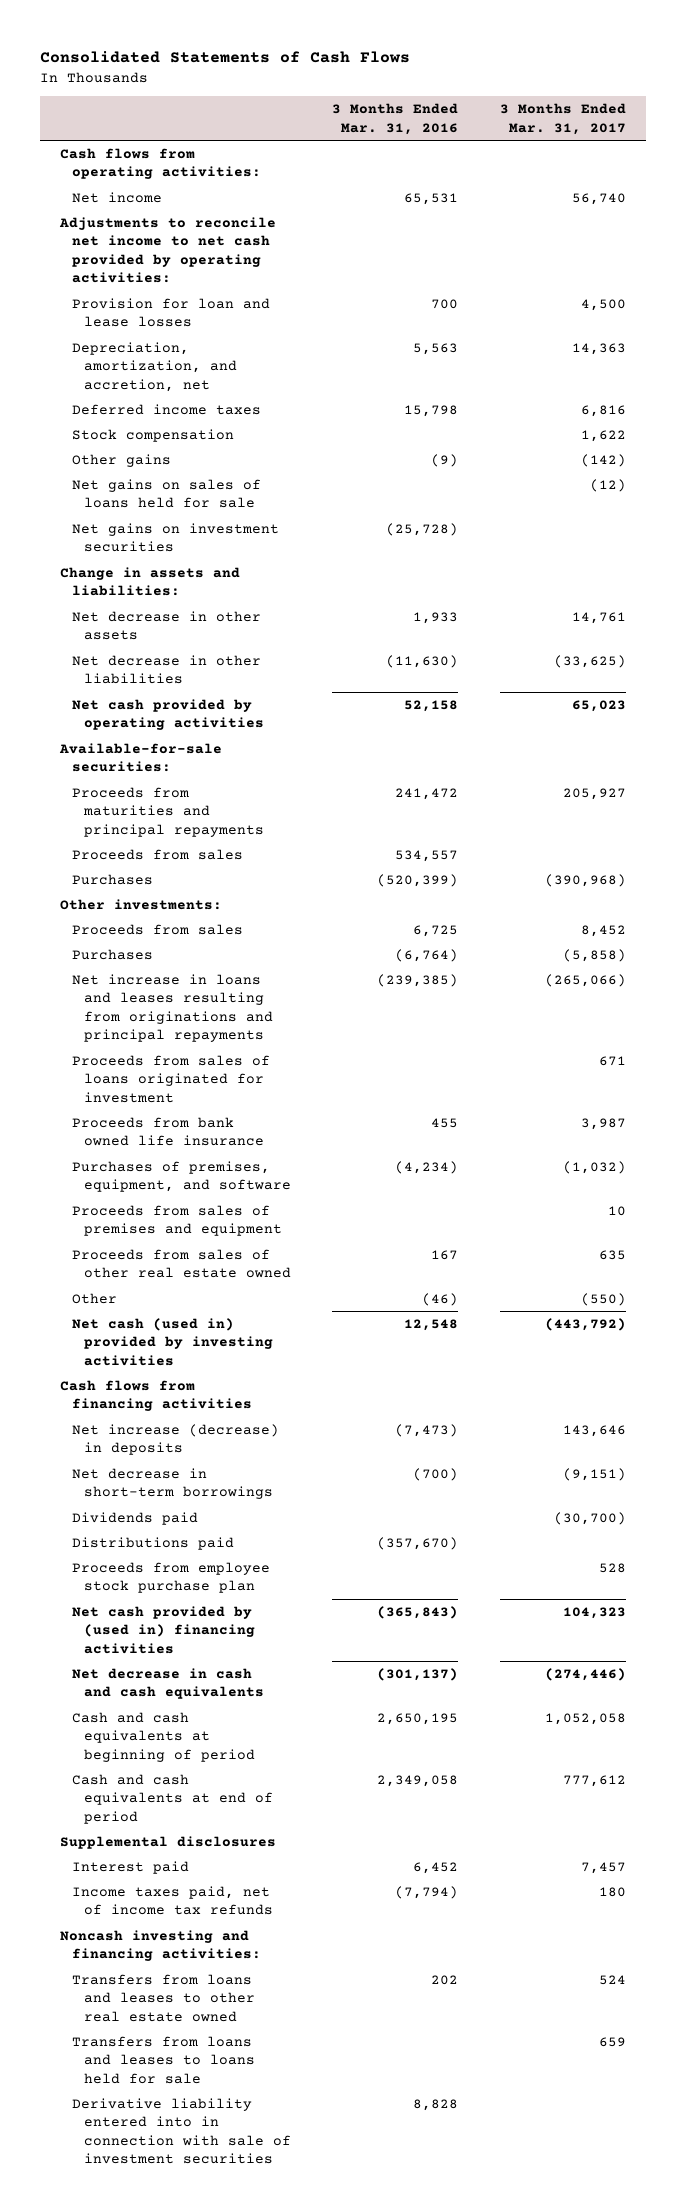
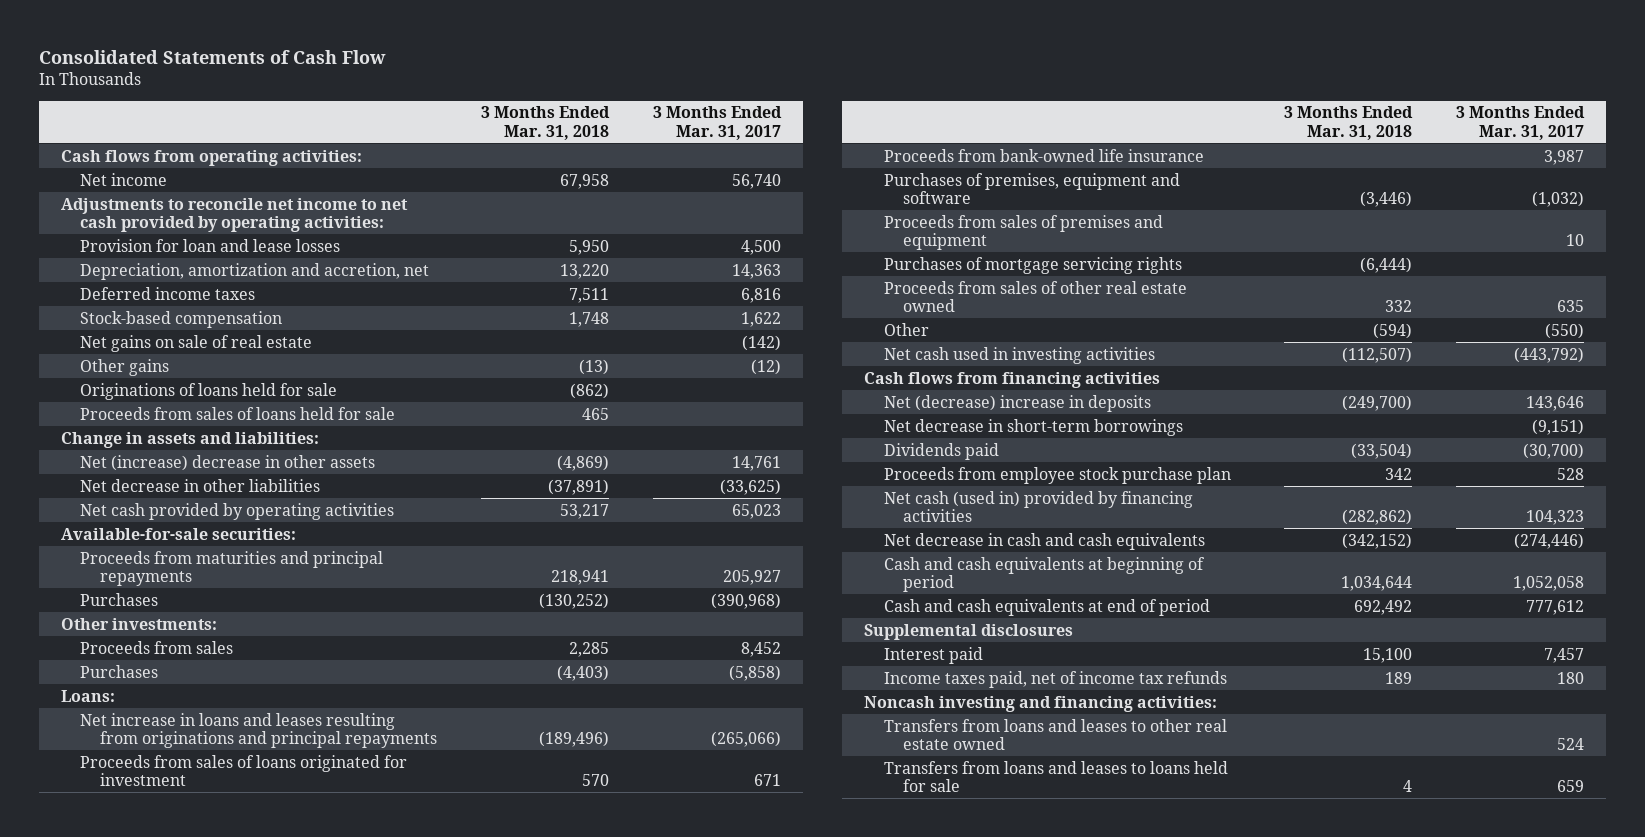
- Consolidated Statements of Cash Flows
+ Consolidated Statements of Cash Flow
- | 3 Months Ended Mar. 31, 2016 | 3 Months Ended Mar. 31, 2017
+ | 3 Months Ended Mar. 31, 2018 | 3 Months Ended Mar. 31, 2017
- Depreciation, amortization, and accretion, net | 5,563 | 14,363
+ Depreciation, amortization and accretion, net | 13,220 | 14,363
- Stock compensation | | 1,622
- Other gains | (9) | (142)
- Net gains on sales of loans held for sale | | (12)
- Net gains on investment securities | (25,728) |
+ Stock-based compensation | 1,748 | 1,622
+ Net gains on sale of real estate | | (142)
+ Other gains | (13) | (12)
+ Originations of loans held for sale | (862) |
+ Proceeds from sales of loans held for sale | 465 |
- Net decrease in other assets | 1,933 | 14,761
+ Net (increase) decrease in other assets | (4,869) | 14,761
- Proceeds from sales | 534,557 |
+ Loans:
- Proceeds from bank owned life insurance | 455 | 3,987
- Purchases of premises, equipment, and software | (4,234) | (1,032)
+ Proceeds from bank-owned life insurance | | 3,987
+ Purchases of premises, equipment and software | (3,446) | (1,032)
+ Purchases of mortgage servicing rights | (6,444) |
- Net cash (used in) provided by investing activities | 12,548 | (443,792)
+ Net cash used in investing activities | (112,507) | (443,792)
- Net increase (decrease) in deposits | (7,473) | 143,646
+ Net (decrease) increase in deposits | (249,700) | 143,646
- Distributions paid | (357,670) |
- Net cash provided by (used in) financing activities | (365,843) | 104,323
+ Net cash (used in) provided by financing activities | (282,862) | 104,323
- Derivative liability entered into in connection with sale of investment securities | 8,828 |

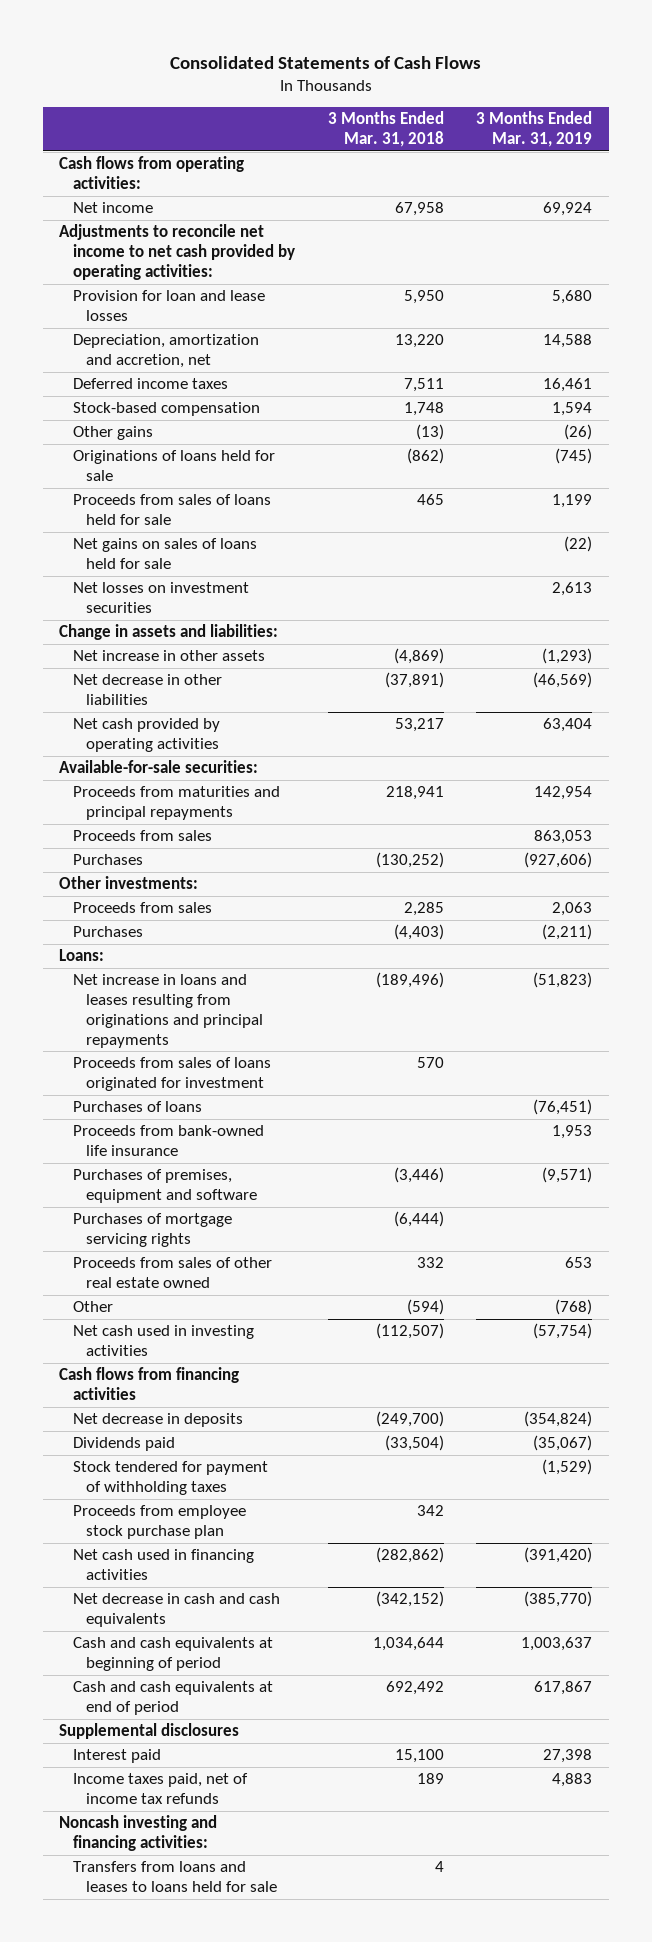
- Consolidated Statements of Cash Flow
+ Consolidated Statements of Cash Flows
- | 3 Months Ended Mar. 31, 2018 | 3 Months Ended Mar. 31, 2017
+ | 3 Months Ended Mar. 31, 2018 | 3 Months Ended Mar. 31, 2019
- Net gains on sale of real estate | | (142)
+ Net gains on sales of loans held for sale | | (22)
+ Net losses on investment securities | | 2,613
- Net (increase) decrease in other assets | (4,869) | 14,761
+ Net increase in other assets | (4,869) | (1,293)
+ Proceeds from sales | | 863,053
+ Purchases of loans | | (76,451)
- Proceeds from sales of premises and equipment | | 10
- Net (decrease) increase in deposits | (249,700) | 143,646
- Net decrease in short-term borrowings | | (9,151)
+ Net decrease in deposits | (249,700) | (354,824)
+ Stock tendered for payment of withholding taxes | | (1,529)
- Net cash (used in) provided by financing activities | (282,862) | 104,323
+ Net cash used in financing activities | (282,862) | (391,420)
- Transfers from loans and leases to other real estate owned | | 524

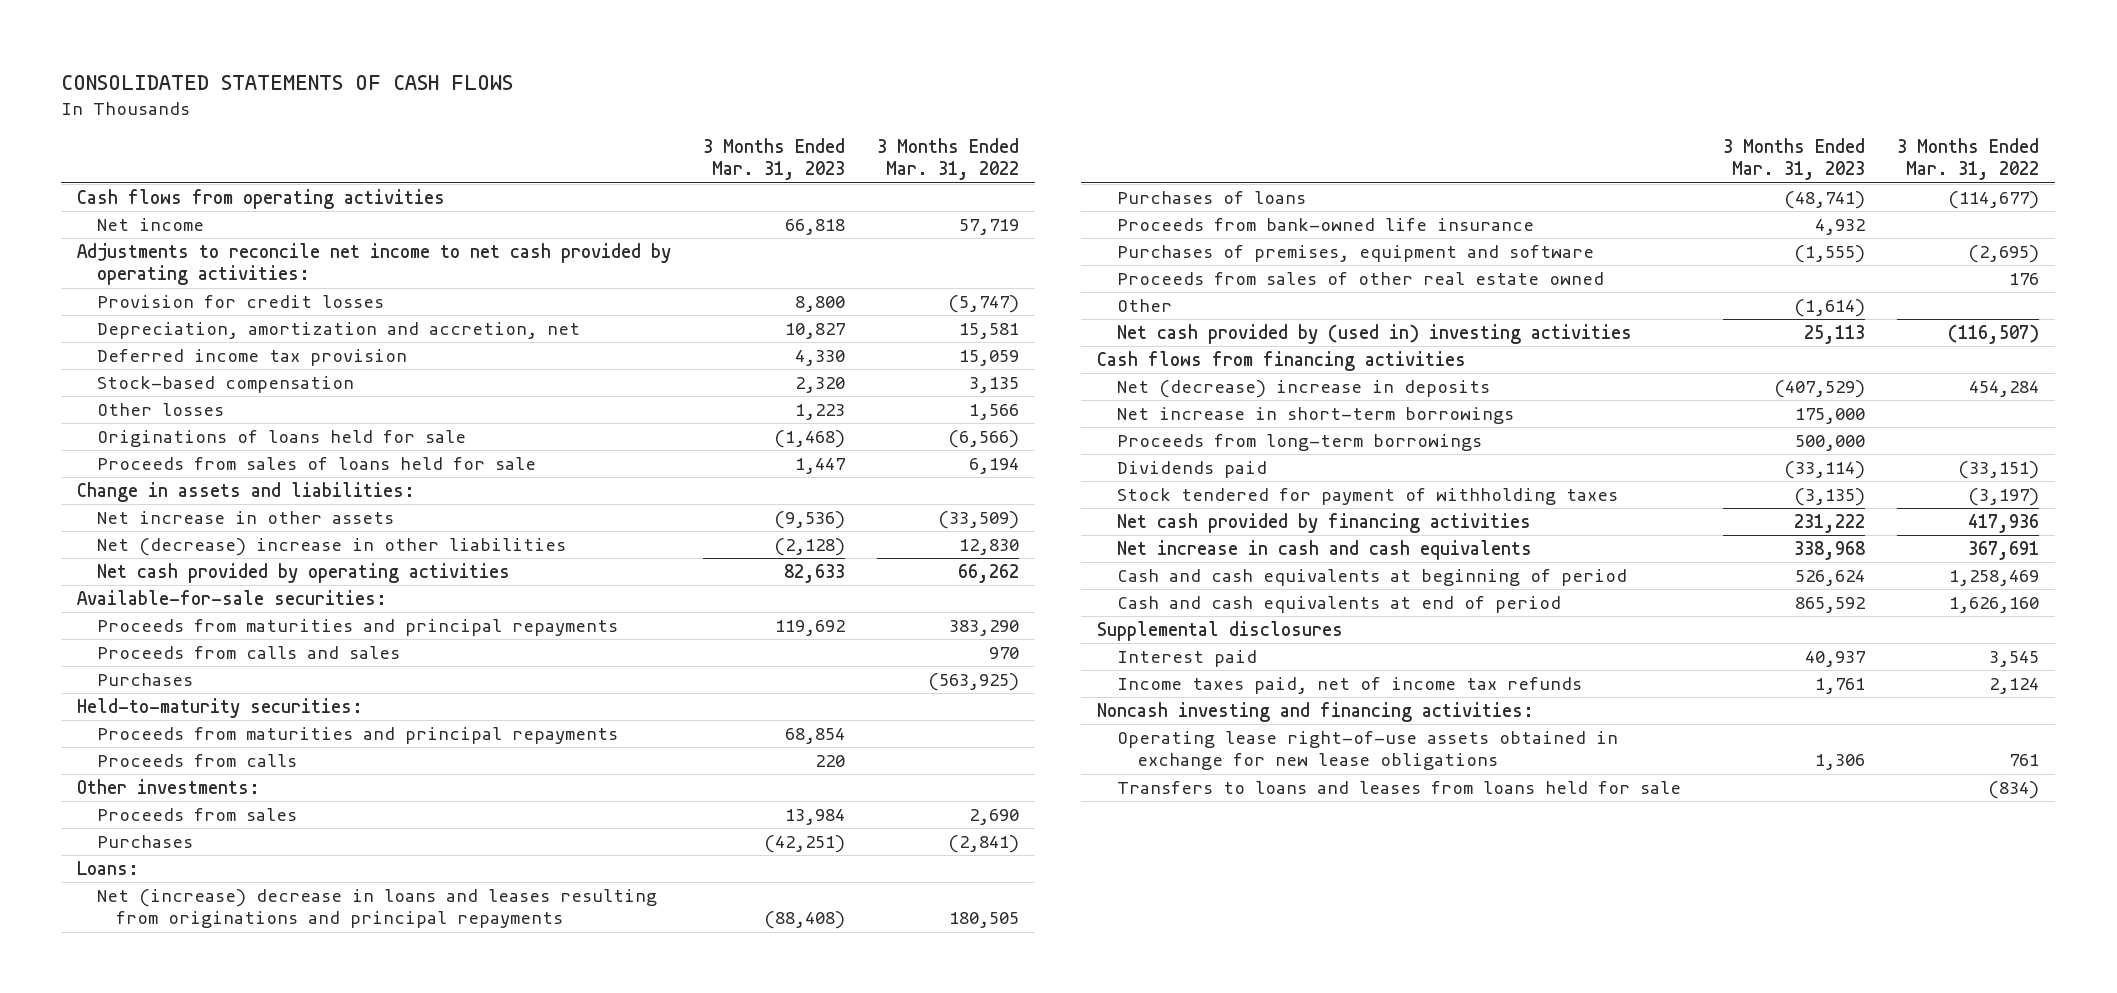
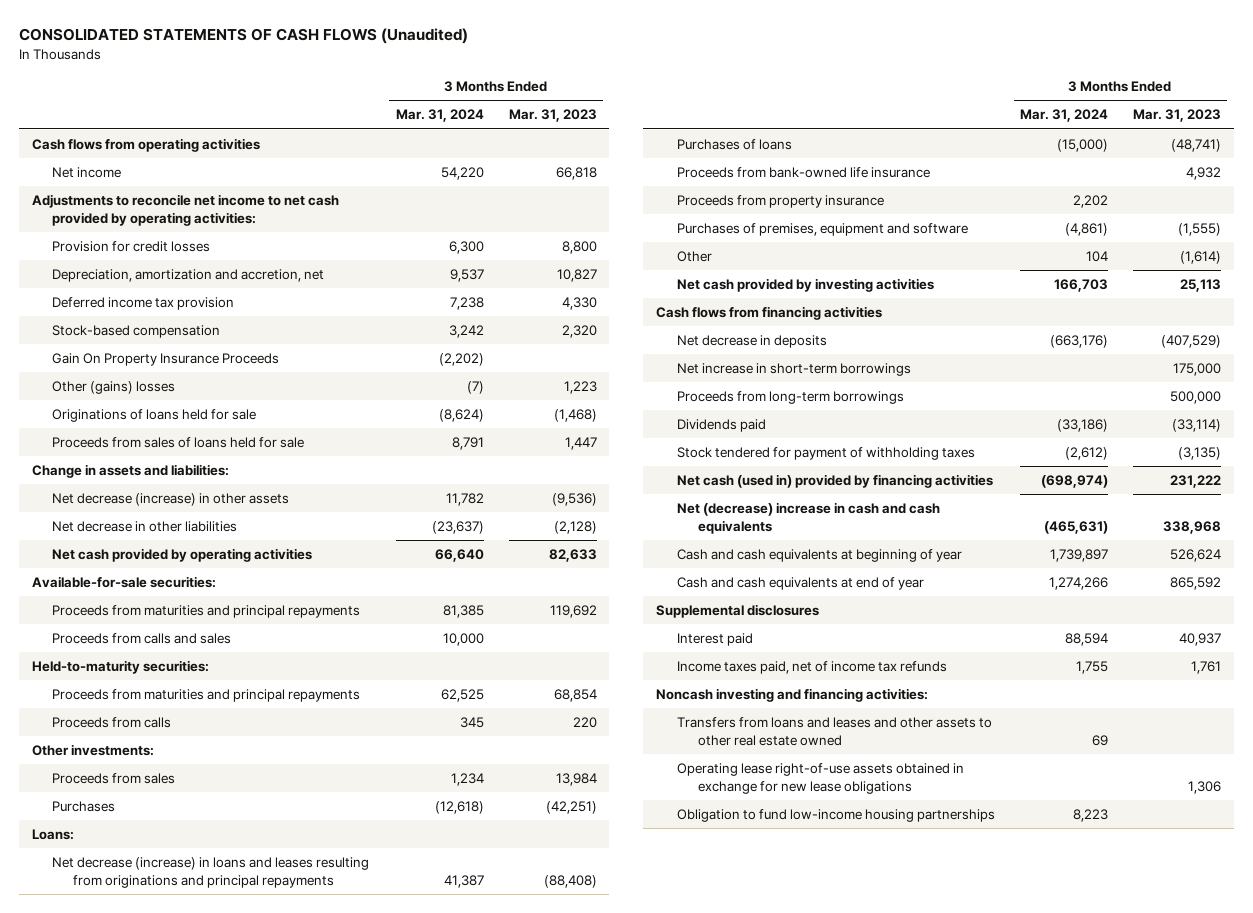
- CONSOLIDATED STATEMENTS OF CASH FLOWS
+ CONSOLIDATED STATEMENTS OF CASH FLOWS (Unaudited)
- | 3 Months Ended Mar. 31, 2023 | 3 Months Ended Mar. 31, 2022
+ | 3 Months Ended Mar. 31, 2024 | 3 Months Ended Mar. 31, 2023
- Other losses | 1,223 | 1,566
+ Gain On Property Insurance Proceeds | (2,202) |
+ Other (gains) losses | (7) | 1,223
- Net increase in other assets | (9,536) | (33,509)
- Net (decrease) increase in other liabilities | (2,128) | 12,830
+ Net decrease (increase) in other assets | 11,782 | (9,536)
+ Net decrease in other liabilities | (23,637) | (2,128)
- Purchases | | (563,925)
- Net (increase) decrease in loans and leases resulting from originations and principal repayments | (88,408) | 180,505
+ Net decrease (increase) in loans and leases resulting from originations and principal repayments | 41,387 | (88,408)
+ Proceeds from property insurance | 2,202 |
- Proceeds from sales of other real estate owned | | 176
- Net cash provided by (used in) investing activities | 25,113 | (116,507)
+ Net cash provided by investing activities | 166,703 | 25,113
- Net (decrease) increase in deposits | (407,529) | 454,284
+ Net decrease in deposits | (663,176) | (407,529)
- Net cash provided by financing activities | 231,222 | 417,936
- Net increase in cash and cash equivalents | 338,968 | 367,691
- Cash and cash equivalents at beginning of period | 526,624 | 1,258,469
- Cash and cash equivalents at end of period | 865,592 | 1,626,160
+ Net cash (used in) provided by financing activities | (698,974) | 231,222
+ Net (decrease) increase in cash and cash equivalents | (465,631) | 338,968
+ Cash and cash equivalents at beginning of year | 1,739,897 | 526,624
+ Cash and cash equivalents at end of year | 1,274,266 | 865,592
+ Transfers from loans and leases and other assets to other real estate owned | 69 |
- Transfers to loans and leases from loans held for sale | | (834)
+ Obligation to fund low-income housing partnerships | 8,223 |

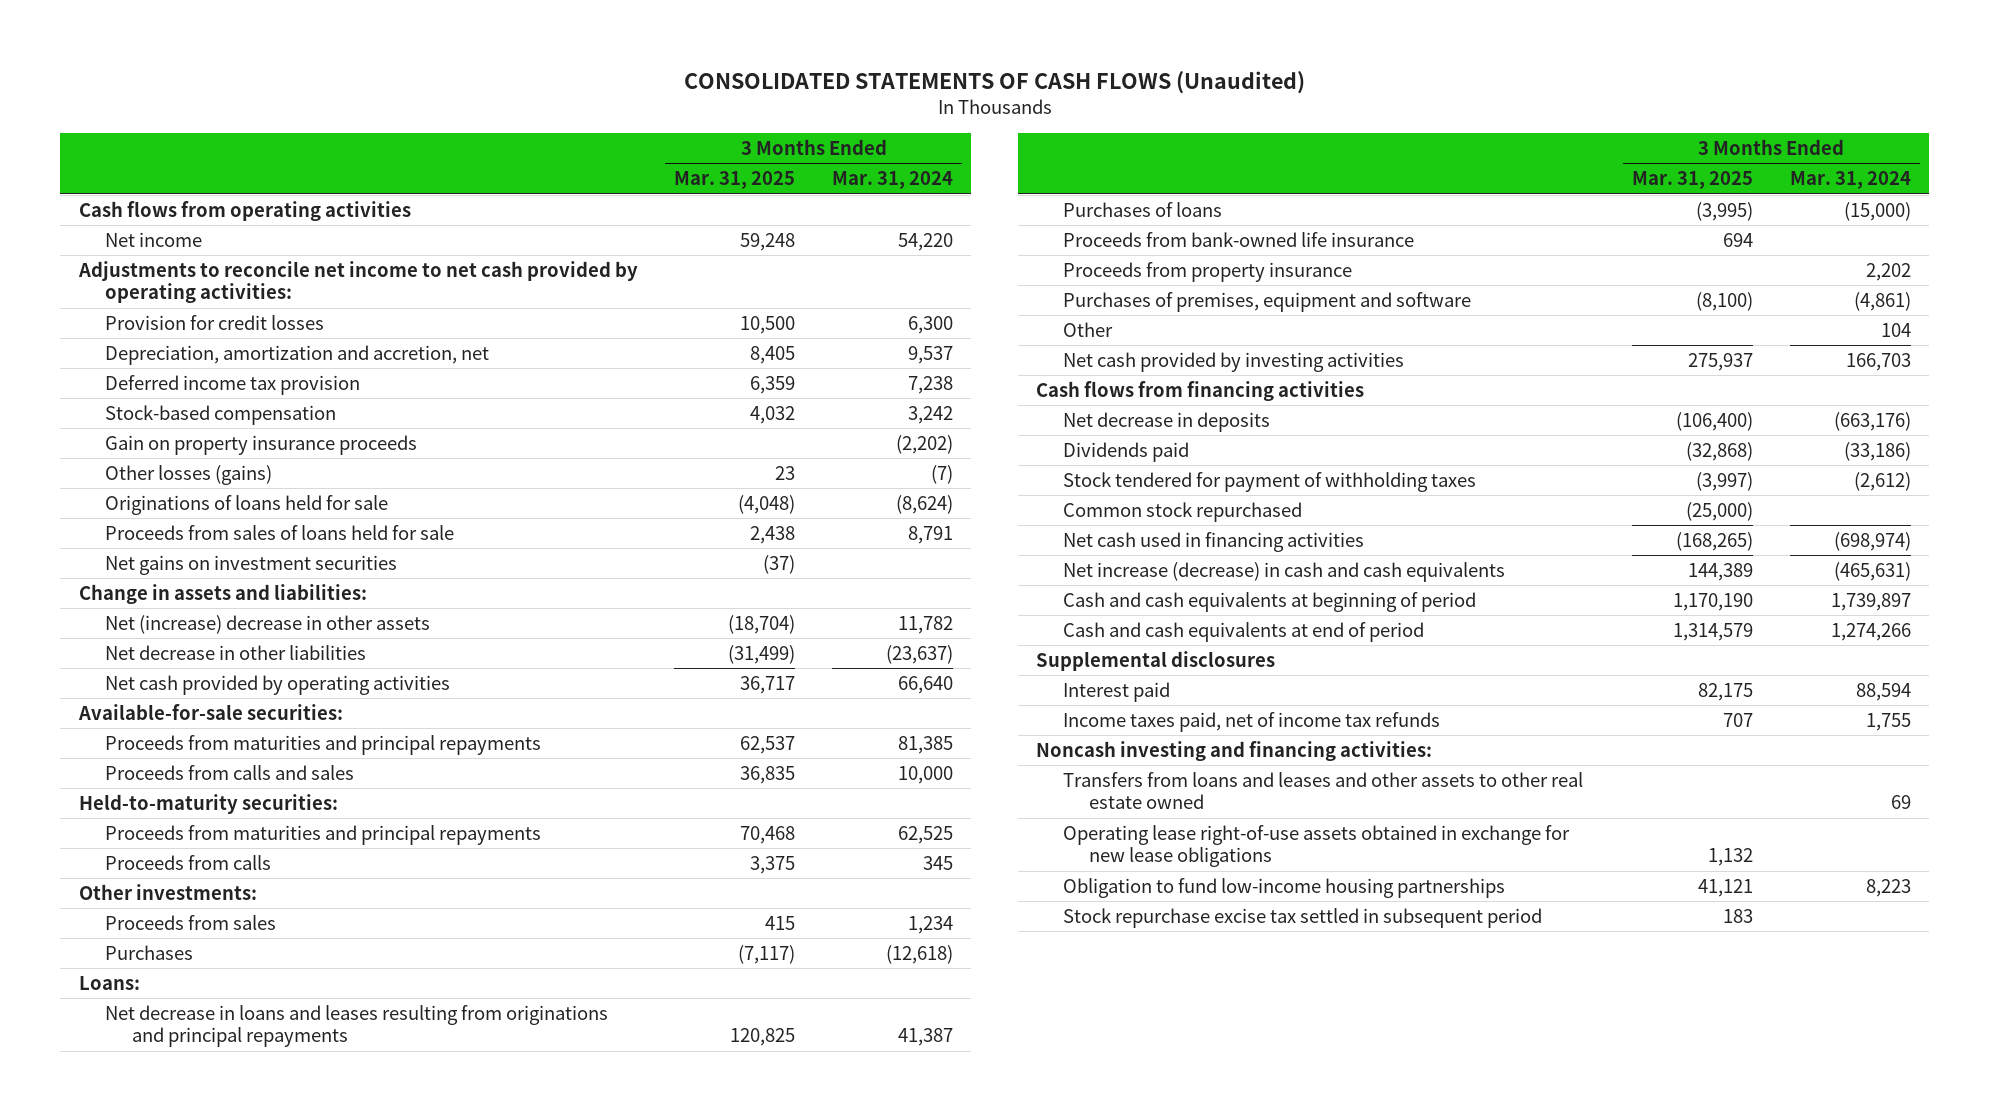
- | 3 Months Ended Mar. 31, 2024 | 3 Months Ended Mar. 31, 2023
+ | 3 Months Ended Mar. 31, 2025 | 3 Months Ended Mar. 31, 2024
- Gain On Property Insurance Proceeds | (2,202) |
- Other (gains) losses | (7) | 1,223
+ Gain on property insurance proceeds | | (2,202)
+ Other losses (gains) | 23 | (7)
+ Net gains on investment securities | (37) |
- Net decrease (increase) in other assets | 11,782 | (9,536)
+ Net (increase) decrease in other assets | (18,704) | 11,782
- Net decrease (increase) in loans and leases resulting from originations and principal repayments | 41,387 | (88,408)
+ Net decrease in loans and leases resulting from originations and principal repayments | 120,825 | 41,387
- Net increase in short-term borrowings | | 175,000
- Proceeds from long-term borrowings | | 500,000
- Net cash (used in) provided by financing activities | (698,974) | 231,222
- Net (decrease) increase in cash and cash equivalents | (465,631) | 338,968
- Cash and cash equivalents at beginning of year | 1,739,897 | 526,624
- Cash and cash equivalents at end of year | 1,274,266 | 865,592
+ Common stock repurchased | (25,000) |
+ Net cash used in financing activities | (168,265) | (698,974)
+ Net increase (decrease) in cash and cash equivalents | 144,389 | (465,631)
+ Cash and cash equivalents at beginning of period | 1,170,190 | 1,739,897
+ Cash and cash equivalents at end of period | 1,314,579 | 1,274,266
+ Stock repurchase excise tax settled in subsequent period | 183 |

